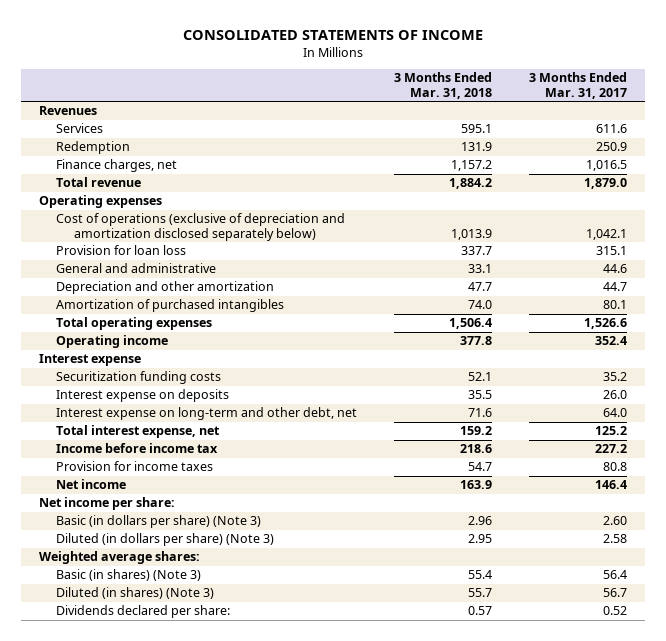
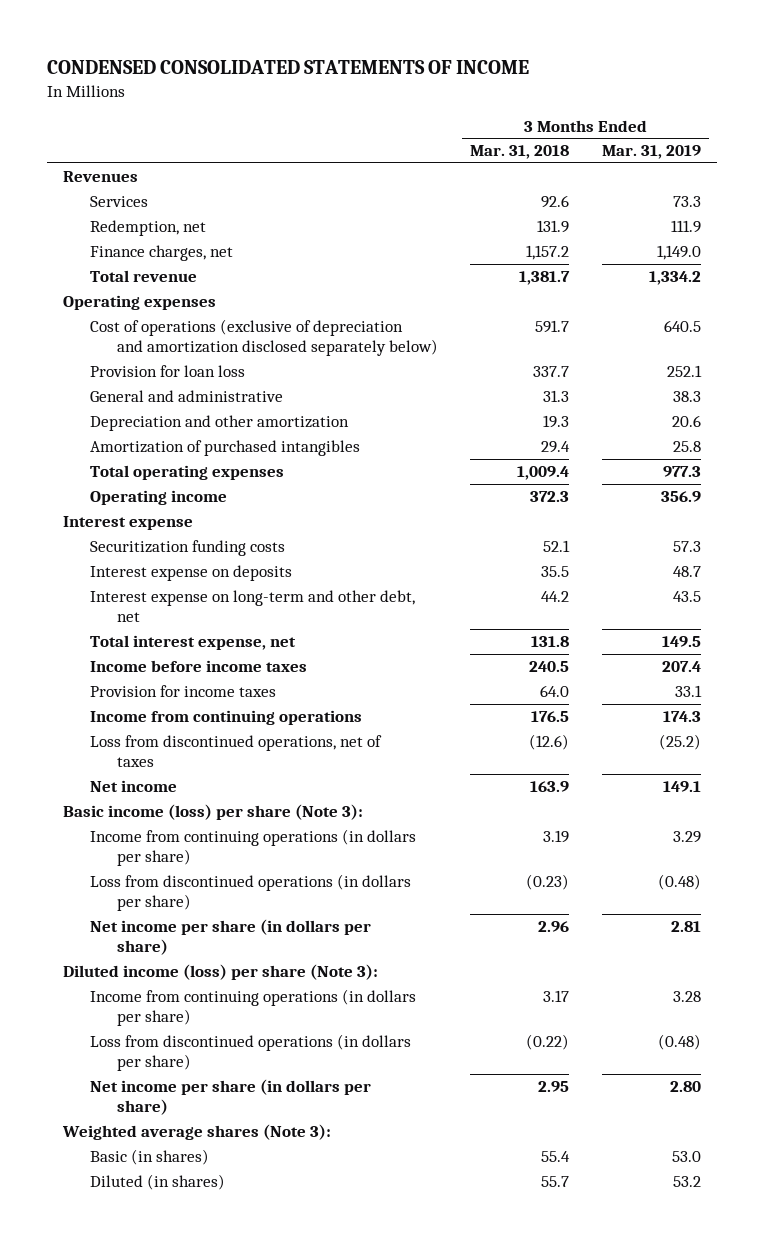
- CONSOLIDATED STATEMENTS OF INCOME
+ CONDENSED CONSOLIDATED STATEMENTS OF INCOME
- | 3 Months Ended Mar. 31, 2018 | 3 Months Ended Mar. 31, 2017
+ | 3 Months Ended Mar. 31, 2018 | 3 Months Ended Mar. 31, 2019
- Services | 595.1 | 611.6
- Redemption | 131.9 | 250.9
+ Services | 92.6 | 73.3
+ Redemption, net | 131.9 | 111.9
- Total revenue | 1,884.2 | 1,879.0
+ Total revenue | 1,381.7 | 1,334.2
- Cost of operations (exclusive of depreciation and amortization disclosed separately below) | 1,013.9 | 1,042.1
+ Cost of operations (exclusive of depreciation and amortization disclosed separately below) | 591.7 | 640.5
- General and administrative | 33.1 | 44.6
- Depreciation and other amortization | 47.7 | 44.7
- Amortization of purchased intangibles | 74.0 | 80.1
- Total operating expenses | 1,506.4 | 1,526.6
- Operating income | 377.8 | 352.4
+ General and administrative | 31.3 | 38.3
+ Depreciation and other amortization | 19.3 | 20.6
+ Amortization of purchased intangibles | 29.4 | 25.8
+ Total operating expenses | 1,009.4 | 977.3
+ Operating income | 372.3 | 356.9
- Interest expense on long-term and other debt, net | 71.6 | 64.0
- Total interest expense, net | 159.2 | 125.2
- Income before income tax | 218.6 | 227.2
- Provision for income taxes | 54.7 | 80.8
+ Interest expense on long-term and other debt, net | 44.2 | 43.5
+ Total interest expense, net | 131.8 | 149.5
+ Income before income taxes | 240.5 | 207.4
+ Provision for income taxes | 64.0 | 33.1
+ Income from continuing operations | 176.5 | 174.3
+ Loss from discontinued operations, net of taxes | (12.6) | (25.2)
- Net income per share:
- Basic (in dollars per share) (Note 3) | 2.96 | 2.60
- Diluted (in dollars per share) (Note 3) | 2.95 | 2.58
- Weighted average shares:
- Basic (in shares) (Note 3) | 55.4 | 56.4
- Diluted (in shares) (Note 3) | 55.7 | 56.7
- Dividends declared per share: | 0.57 | 0.52
+ Basic income (loss) per share (Note 3):
+ Income from continuing operations (in dollars per share) | 3.19 | 3.29
+ Loss from discontinued operations (in dollars per share) | (0.23) | (0.48)
+ Net income per share (in dollars per share) | 2.96 | 2.81
+ Diluted income (loss) per share (Note 3):
+ Income from continuing operations (in dollars per share) | 3.17 | 3.28
+ Loss from discontinued operations (in dollars per share) | (0.22) | (0.48)
+ Net income per share (in dollars per share) | 2.95 | 2.80
+ Weighted average shares (Note 3):
+ Basic (in shares) | 55.4 | 53.0
+ Diluted (in shares) | 55.7 | 53.2

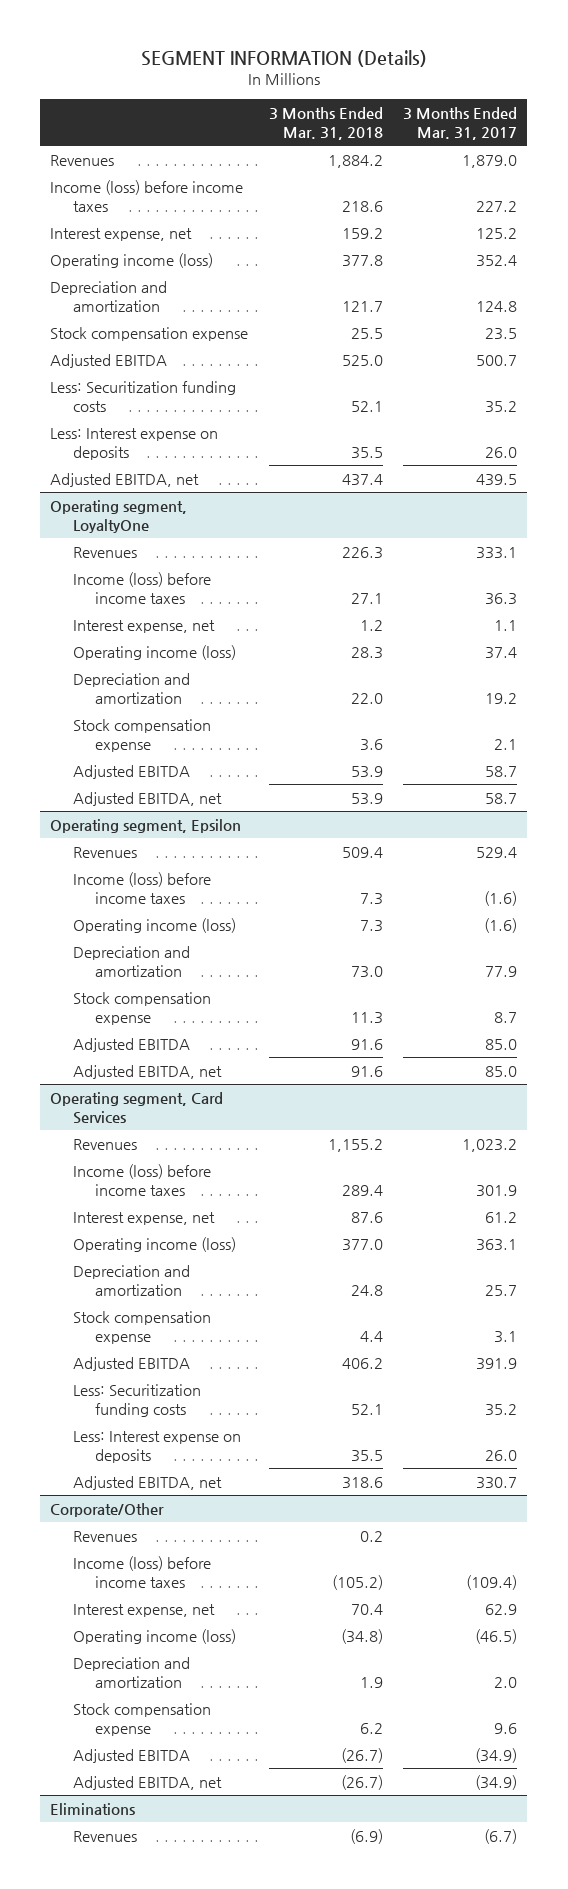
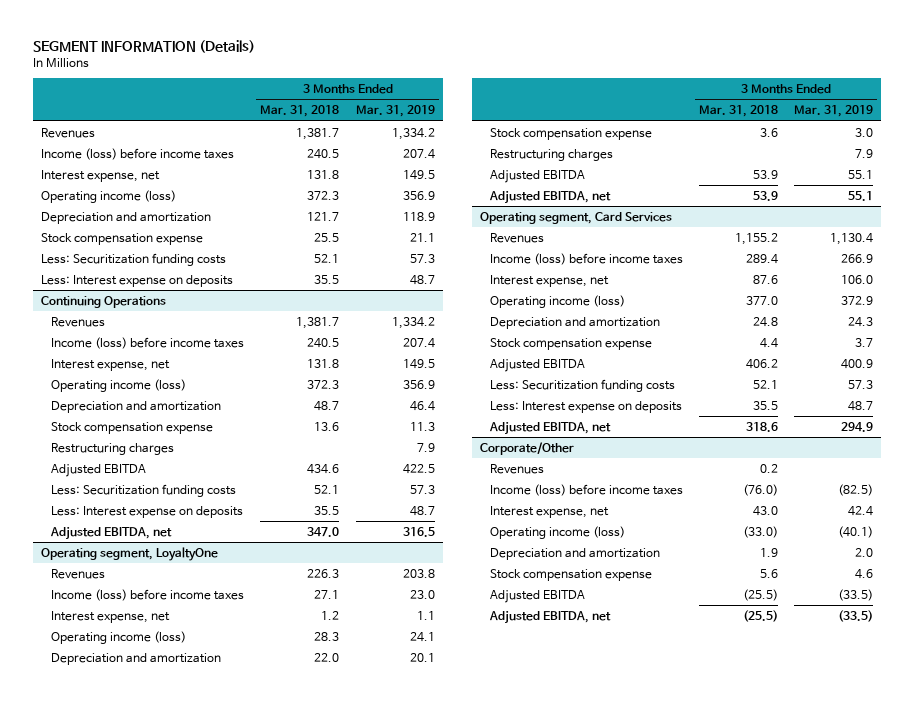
- | 3 Months Ended Mar. 31, 2018 | 3 Months Ended Mar. 31, 2017
+ | 3 Months Ended Mar. 31, 2018 | 3 Months Ended Mar. 31, 2019
- Revenues | 1,884.2 | 1,879.0
- Income (loss) before income taxes | 218.6 | 227.2
- Interest expense, net | 159.2 | 125.2
- Operating income (loss) | 377.8 | 352.4
+ Revenues | 1,381.7 | 1,334.2
+ Income (loss) before income taxes | 240.5 | 207.4
+ Interest expense, net | 131.8 | 149.5
+ Operating income (loss) | 372.3 | 356.9
- Adjusted EBITDA | 525.0 | 500.7
- Adjusted EBITDA, net | 437.4 | 439.5
+ Continuing Operations
+ Revenues | 1,381.7 | 1,334.2
+ Income (loss) before income taxes | 240.5 | 207.4
+ Interest expense, net | 131.8 | 149.5
+ Operating income (loss) | 372.3 | 356.9
+ Depreciation and amortization | 48.7 | 46.4
+ Stock compensation expense | 13.6 | 11.3
+ Restructuring charges | | 7.9
+ Adjusted EBITDA | 434.6 | 422.5
+ Less: Securitization funding costs | 52.1 | 57.3
+ Less: Interest expense on deposits | 35.5 | 48.7
+ Adjusted EBITDA, net | 347.0 | 316.5
@ Operating segment, LoyaltyOne
+ Restructuring charges | | 7.9
- Operating segment, Epsilon
- Revenues | 509.4 | 529.4
- Income (loss) before income taxes | 7.3 | (1.6)
- Operating income (loss) | 7.3 | (1.6)
- Depreciation and amortization | 73.0 | 77.9
- Stock compensation expense | 11.3 | 8.7
- Adjusted EBITDA | 91.6 | 85.0
- Adjusted EBITDA, net | 91.6 | 85.0
@ Corporate/Other
- Income (loss) before income taxes | (105.2) | (109.4)
- Interest expense, net | 70.4 | 62.9
- Operating income (loss) | (34.8) | (46.5)
+ Income (loss) before income taxes | (76.0) | (82.5)
+ Interest expense, net | 43.0 | 42.4
+ Operating income (loss) | (33.0) | (40.1)
- Stock compensation expense | 6.2 | 9.6
- Adjusted EBITDA | (26.7) | (34.9)
- Adjusted EBITDA, net | (26.7) | (34.9)
- Eliminations
- Revenues | (6.9) | (6.7)
@ Corporate/Other
+ Stock compensation expense | 5.6 | 4.6
+ Adjusted EBITDA | (25.5) | (33.5)
+ Adjusted EBITDA, net | (25.5) | (33.5)

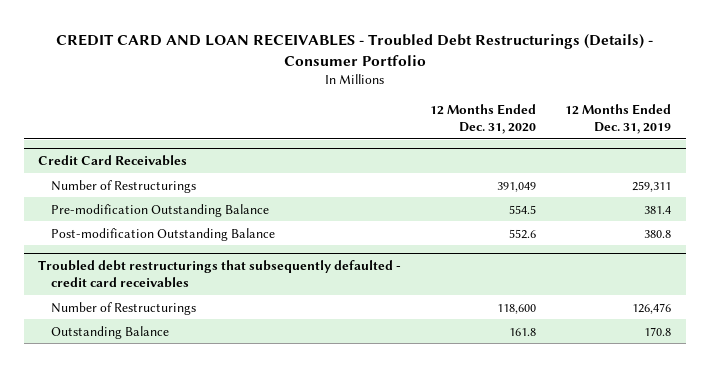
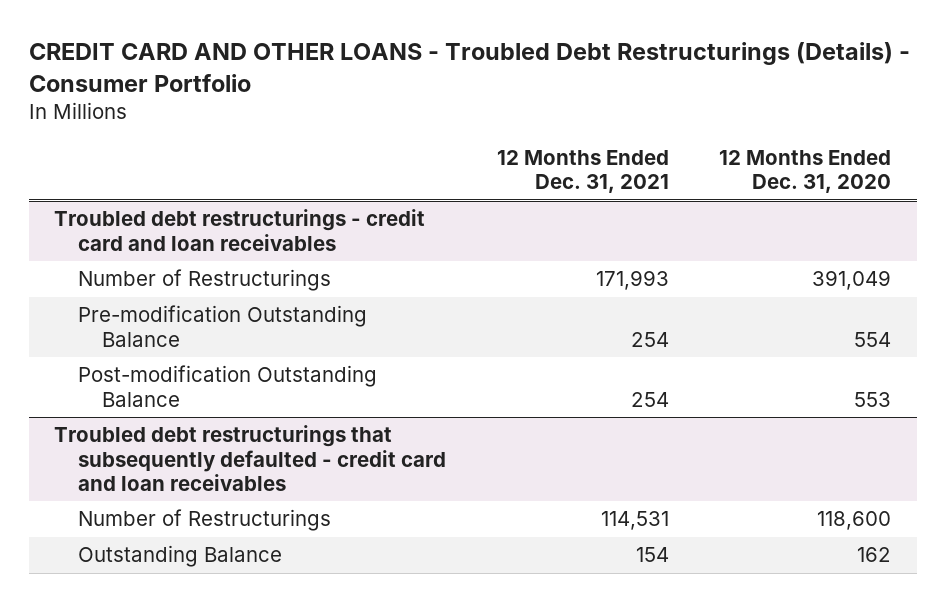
- CREDIT CARD AND LOAN RECEIVABLES - Troubled Debt Restructurings (Details) - Consumer Portfolio
+ CREDIT CARD AND OTHER LOANS - Troubled Debt Restructurings (Details) - Consumer Portfolio
- | 12 Months Ended Dec. 31, 2020 | 12 Months Ended Dec. 31, 2019
+ | 12 Months Ended Dec. 31, 2021 | 12 Months Ended Dec. 31, 2020
- Credit Card Receivables
+ Troubled debt restructurings - credit card and loan receivables
- Pre-modification Outstanding Balance | 554.5 | 381.4
- Post-modification Outstanding Balance | 552.6 | 380.8
- Troubled debt restructurings that subsequently defaulted - credit card receivables
+ Pre-modification Outstanding Balance | 254 | 554
+ Post-modification Outstanding Balance | 254 | 553
+ Troubled debt restructurings that subsequently defaulted - credit card and loan receivables
- Outstanding Balance | 161.8 | 170.8
+ Outstanding Balance | 154 | 162

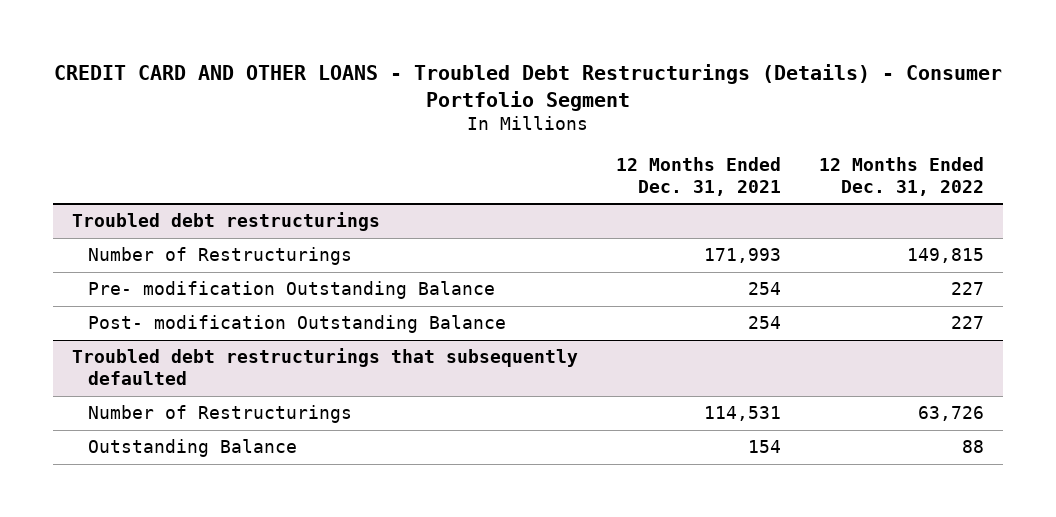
- CREDIT CARD AND OTHER LOANS - Troubled Debt Restructurings (Details) - Consumer Portfolio
+ CREDIT CARD AND OTHER LOANS - Troubled Debt Restructurings (Details) - Consumer Portfolio Segment
- | 12 Months Ended Dec. 31, 2021 | 12 Months Ended Dec. 31, 2020
+ | 12 Months Ended Dec. 31, 2021 | 12 Months Ended Dec. 31, 2022
- Troubled debt restructurings - credit card and loan receivables
+ Troubled debt restructurings
- Pre-modification Outstanding Balance | 254 | 554
- Post-modification Outstanding Balance | 254 | 553
- Troubled debt restructurings that subsequently defaulted - credit card and loan receivables
+ Pre- modification Outstanding Balance | 254 | 227
+ Post- modification Outstanding Balance | 254 | 227
+ Troubled debt restructurings that subsequently defaulted

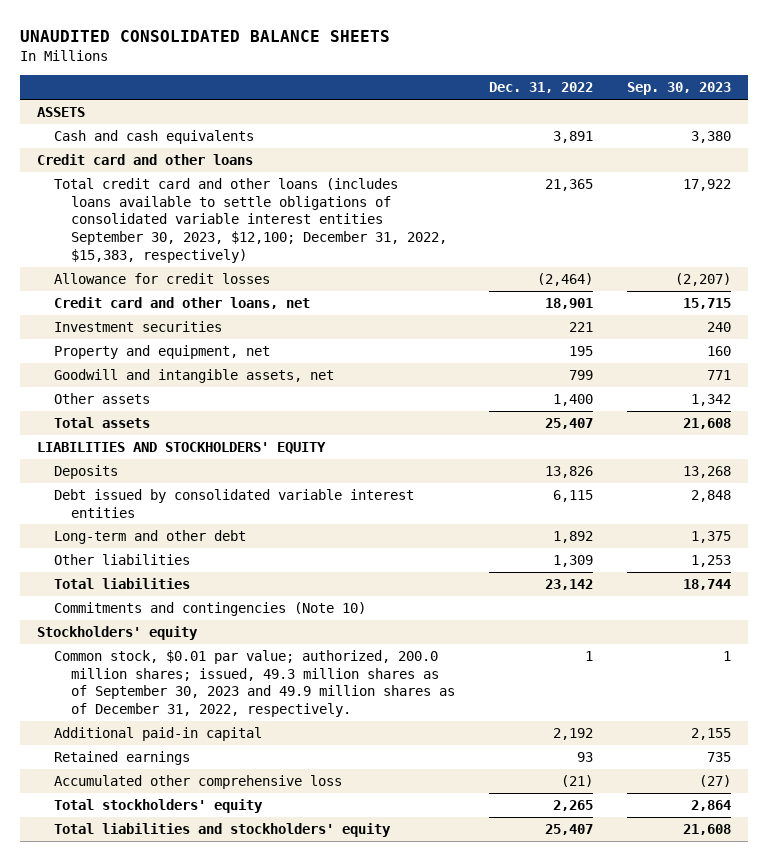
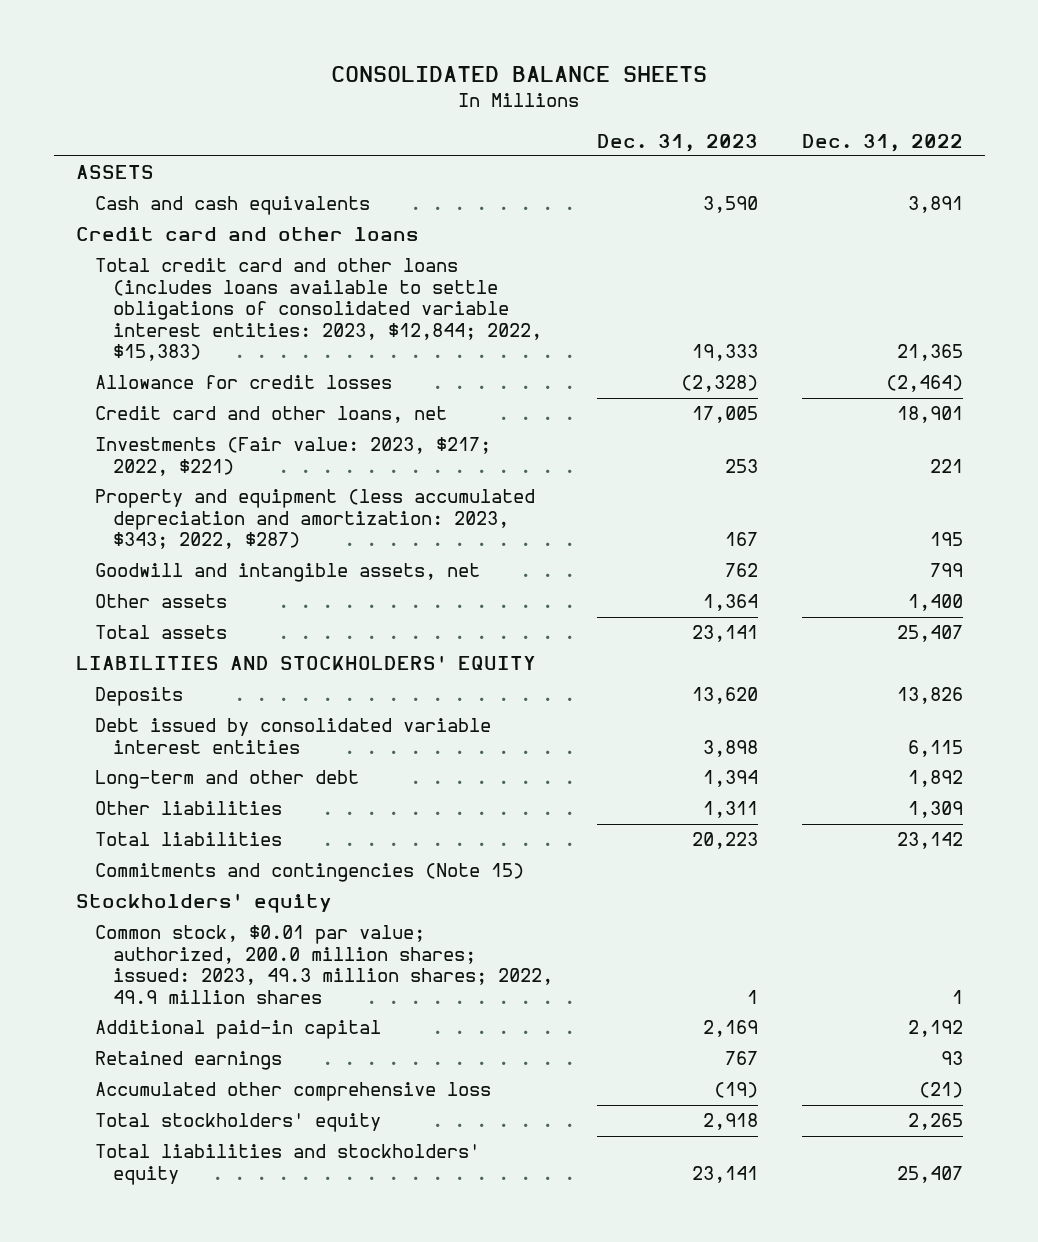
- UNAUDITED CONSOLIDATED BALANCE SHEETS
+ CONSOLIDATED BALANCE SHEETS
- | Dec. 31, 2022 | Sep. 30, 2023
+ | Dec. 31, 2023 | Dec. 31, 2022
- Total credit card and other loans (includes loans available to settle obligations of consolidated variable interest entities September 30, 2023, $12,100; December 31, 2022, $15,383, respectively) | 21,365 | 17,922
+ Total credit card and other loans (includes loans available to settle obligations of consolidated variable interest entities: 2023, $12,844; 2022, $15,383) | 19,333 | 21,365
- Investment securities | 221 | 240
- Property and equipment, net | 195 | 160
+ Investments (Fair value: 2023, $217; 2022, $221) | 253 | 221
+ Property and equipment (less accumulated depreciation and amortization: 2023, $343; 2022, $287) | 167 | 195
- Commitments and contingencies (Note 10)
+ Commitments and contingencies (Note 15)
- Common stock, $0.01 par value; authorized, 200.0 million shares; issued, 49.3 million shares as of September 30, 2023 and 49.9 million shares as of December 31, 2022, respectively. | 1 | 1
+ Common stock, $0.01 par value; authorized, 200.0 million shares; issued: 2023, 49.3 million shares; 2022, 49.9 million shares | 1 | 1

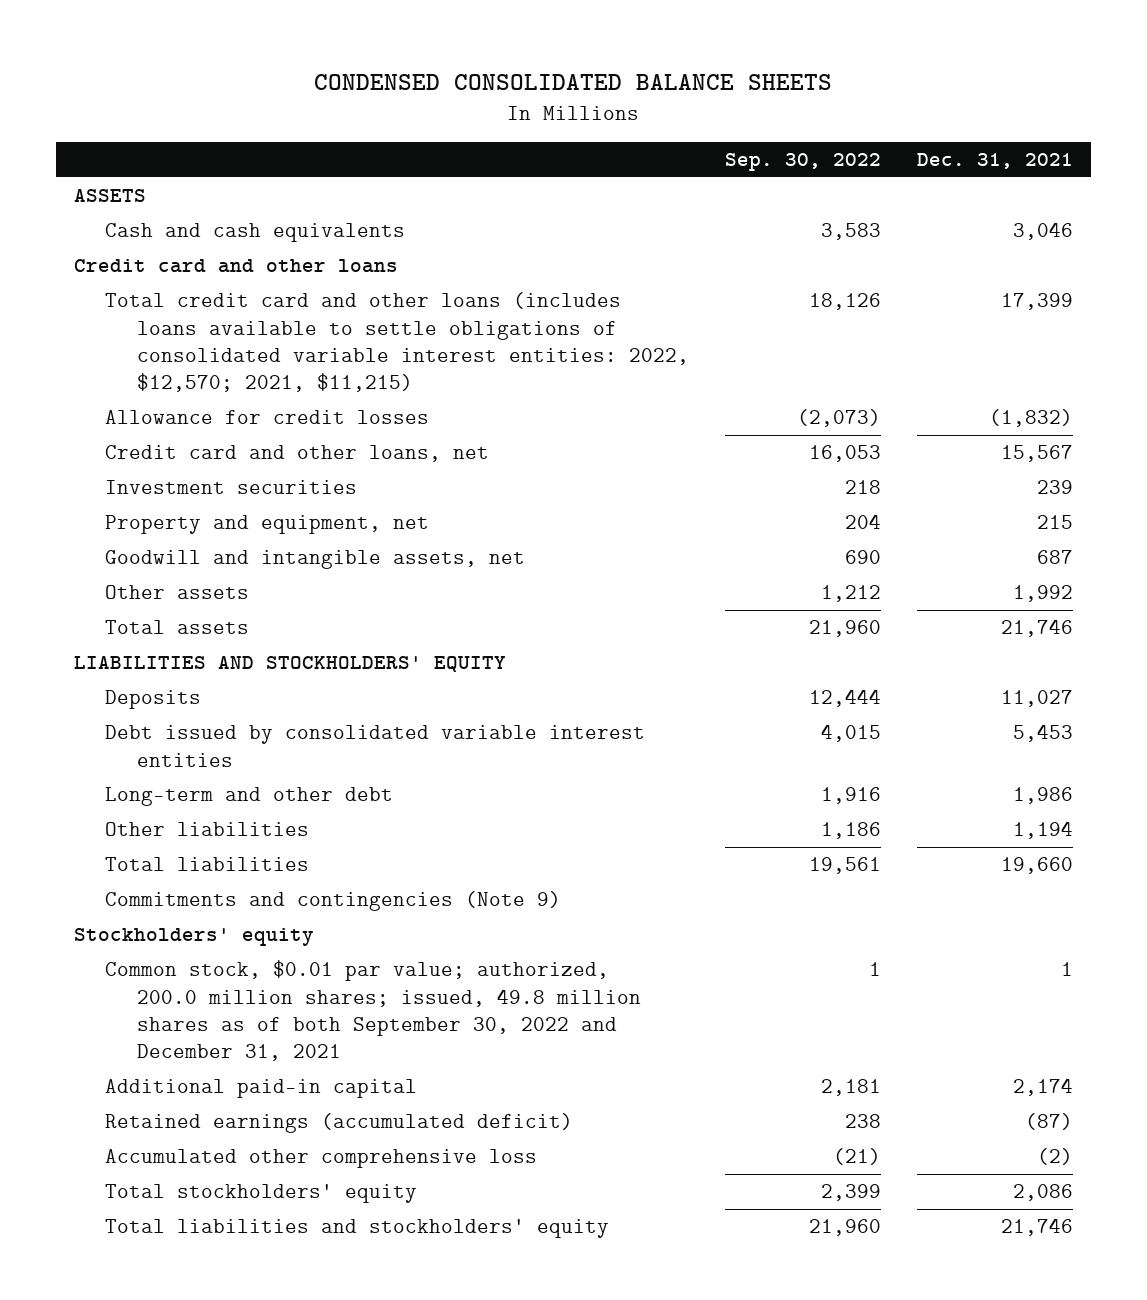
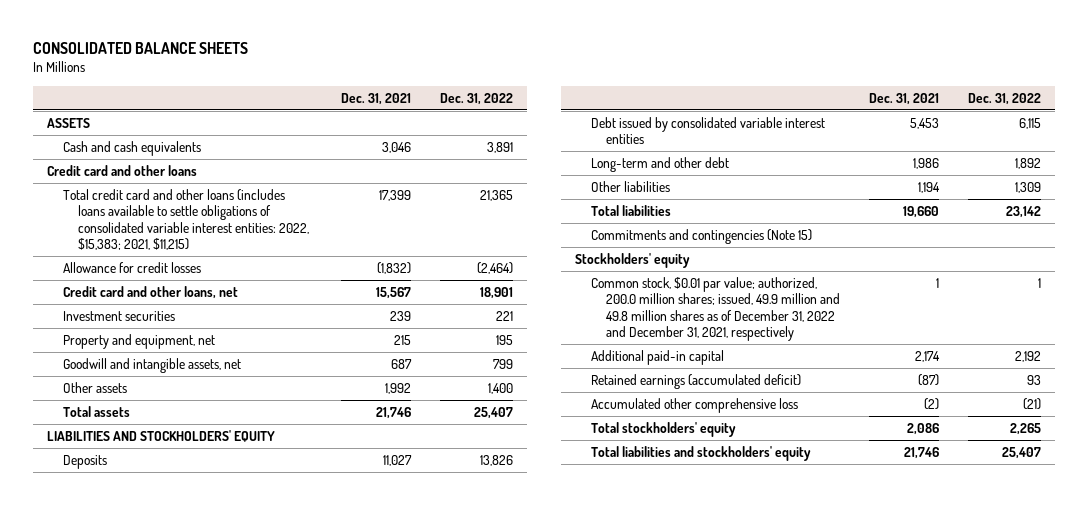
- CONDENSED CONSOLIDATED BALANCE SHEETS
+ CONSOLIDATED BALANCE SHEETS
- | Sep. 30, 2022 | Dec. 31, 2021
+ | Dec. 31, 2021 | Dec. 31, 2022
- Total credit card and other loans (includes loans available to settle obligations of consolidated variable interest entities: 2022, $12,570; 2021, $11,215) | 18,126 | 17,399
+ Total credit card and other loans (includes loans available to settle obligations of consolidated variable interest entities: 2022, $15,383; 2021, $11,215) | 17,399 | 21,365
- Commitments and contingencies (Note 9)
+ Commitments and contingencies (Note 15)
- Common stock, $0.01 par value; authorized, 200.0 million shares; issued, 49.8 million shares as of both September 30, 2022 and December 31, 2021 | 1 | 1
+ Common stock, $0.01 par value; authorized, 200.0 million shares; issued, 49.9 million and 49.8 million shares as of December 31, 2022 and December 31, 2021, respectively | 1 | 1

